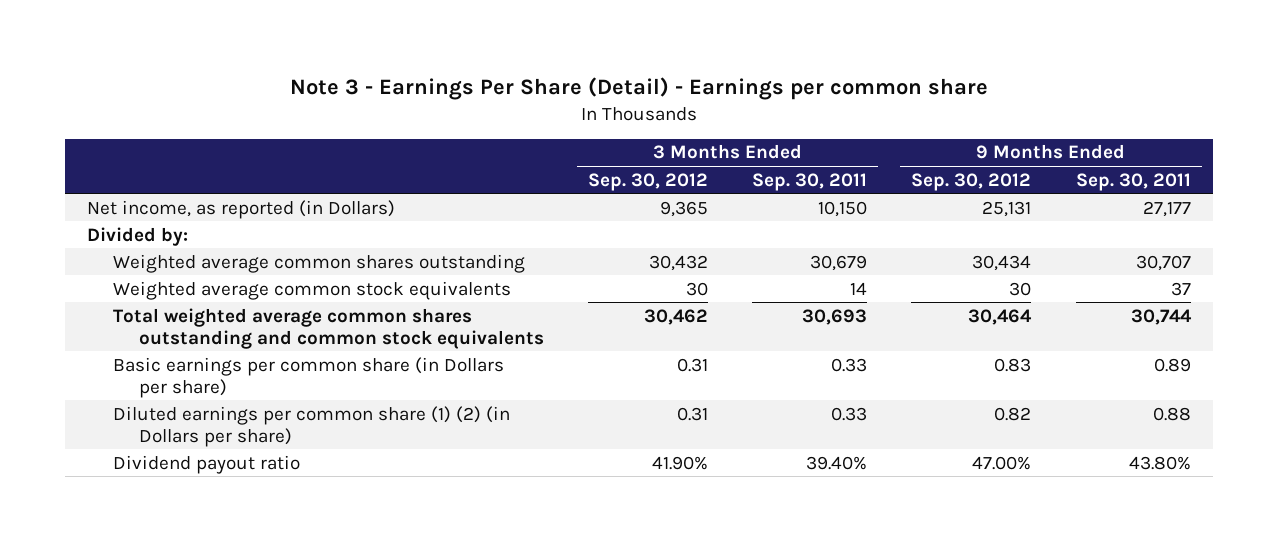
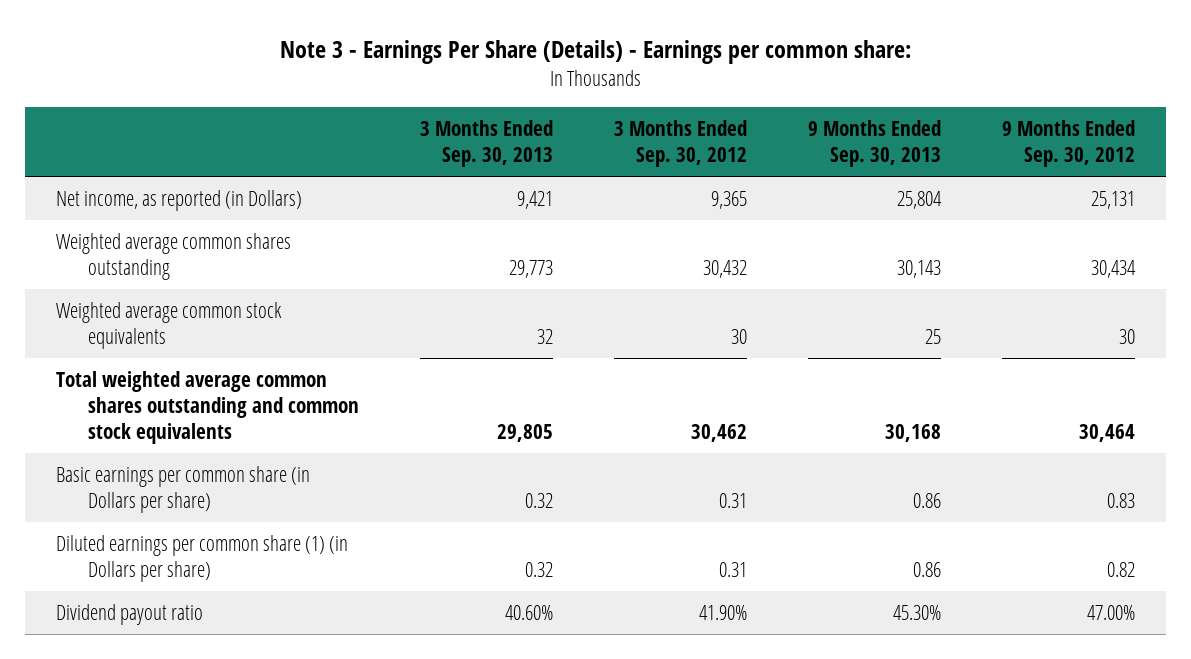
- Note 3 - Earnings Per Share (Detail) - Earnings per common share
+ Note 3 - Earnings Per Share (Details) - Earnings per common share:
- | 3 Months Ended Sep. 30, 2012 | 3 Months Ended Sep. 30, 2011 | 9 Months Ended Sep. 30, 2012 | 9 Months Ended Sep. 30, 2011
+ | 3 Months Ended Sep. 30, 2013 | 3 Months Ended Sep. 30, 2012 | 9 Months Ended Sep. 30, 2013 | 9 Months Ended Sep. 30, 2012
- Divided by:
- Diluted earnings per common share (1) (2) (in Dollars per share) | 0.31 | 0.33 | 0.82 | 0.88
+ Diluted earnings per common share (1) (in Dollars per share) | 0.32 | 0.31 | 0.86 | 0.82

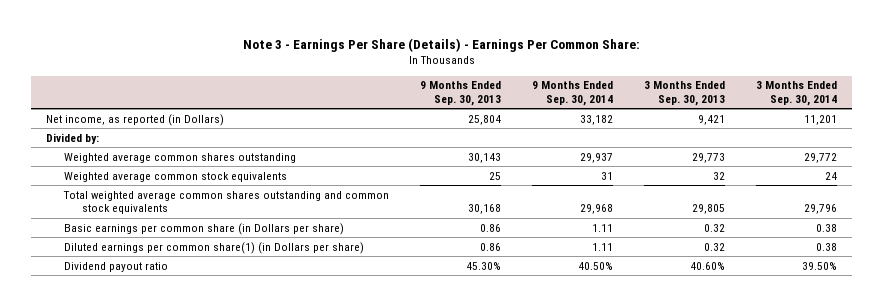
- Note 3 - Earnings Per Share (Details) - Earnings per common share:
+ Note 3 - Earnings Per Share (Details) - Earnings Per Common Share:
- | 3 Months Ended Sep. 30, 2013 | 3 Months Ended Sep. 30, 2012 | 9 Months Ended Sep. 30, 2013 | 9 Months Ended Sep. 30, 2012
+ | 9 Months Ended Sep. 30, 2013 | 9 Months Ended Sep. 30, 2014 | 3 Months Ended Sep. 30, 2013 | 3 Months Ended Sep. 30, 2014
+ Divided by:
- Diluted earnings per common share (1) (in Dollars per share) | 0.32 | 0.31 | 0.86 | 0.82
+ Diluted earnings per common share(1) (in Dollars per share) | 0.86 | 1.11 | 0.32 | 0.38

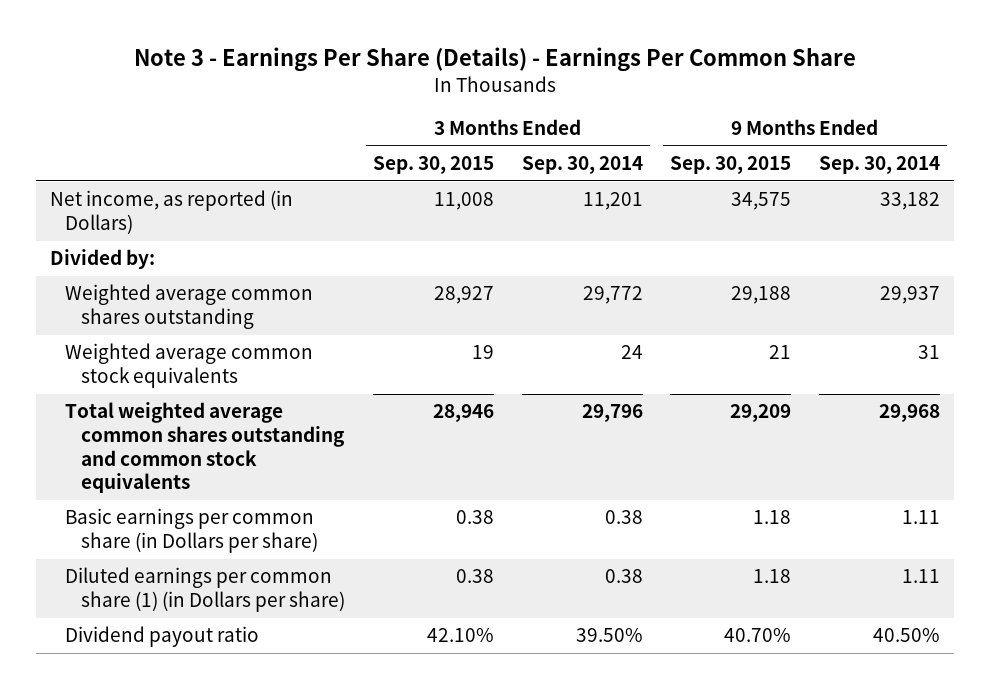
- Note 3 - Earnings Per Share (Details) - Earnings Per Common Share:
+ Note 3 - Earnings Per Share (Details) - Earnings Per Common Share
- | 9 Months Ended Sep. 30, 2013 | 9 Months Ended Sep. 30, 2014 | 3 Months Ended Sep. 30, 2013 | 3 Months Ended Sep. 30, 2014
+ | 3 Months Ended Sep. 30, 2015 | 3 Months Ended Sep. 30, 2014 | 9 Months Ended Sep. 30, 2015 | 9 Months Ended Sep. 30, 2014
- Diluted earnings per common share(1) (in Dollars per share) | 0.86 | 1.11 | 0.32 | 0.38
+ Diluted earnings per common share (1) (in Dollars per share) | 0.38 | 0.38 | 1.18 | 1.11

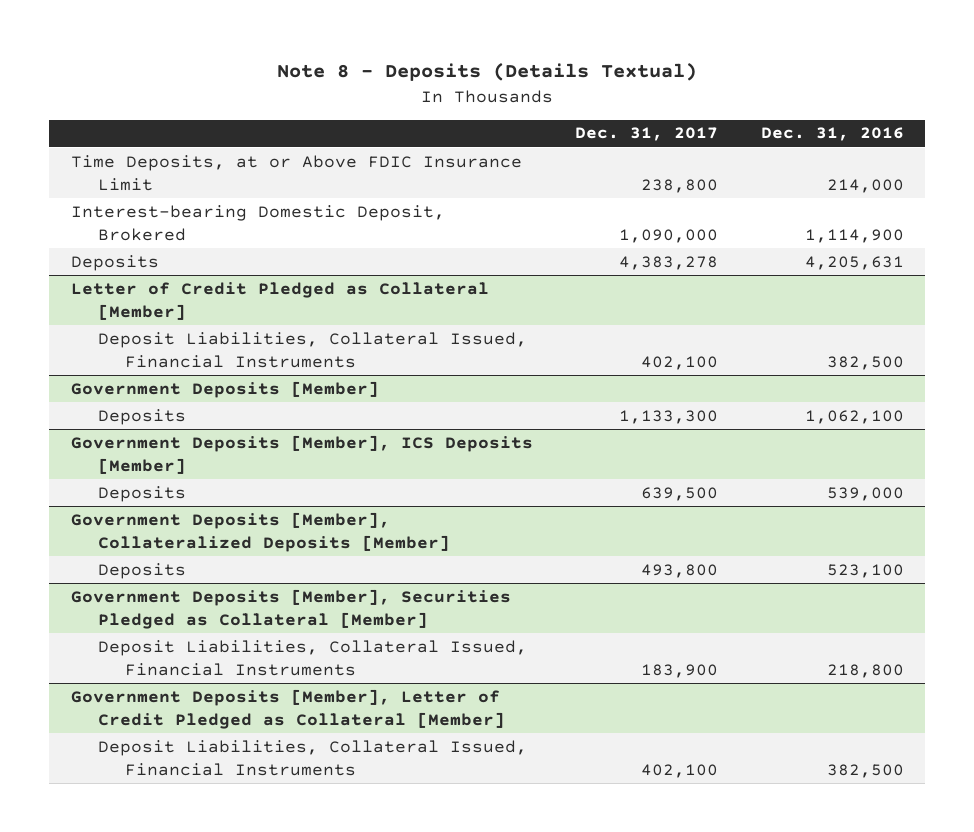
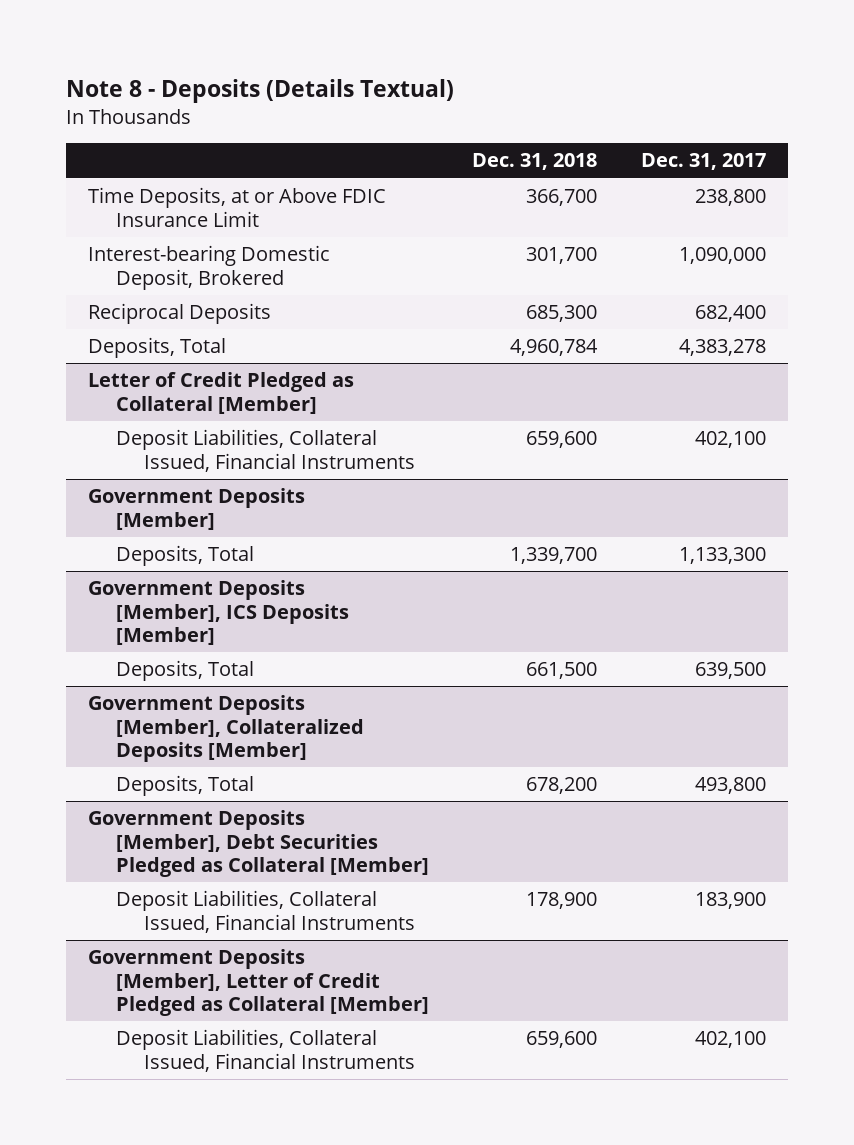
- | Dec. 31, 2017 | Dec. 31, 2016
+ | Dec. 31, 2018 | Dec. 31, 2017
- Deposits | 4,383,278 | 4,205,631
+ Reciprocal Deposits | 685,300 | 682,400
+ Deposits, Total | 4,960,784 | 4,383,278
@ Government Deposits [Member]
- Deposits | 1,133,300 | 1,062,100
+ Deposits, Total | 1,339,700 | 1,133,300
@ Government Deposits [Member], ICS Deposits [Member]
- Deposits | 639,500 | 539,000
+ Deposits, Total | 661,500 | 639,500
@ Government Deposits [Member], Collateralized Deposits [Member]
- Deposits | 493,800 | 523,100
- Government Deposits [Member], Securities Pledged as Collateral [Member]
@ Government Deposits [Member], Collateralized Deposits [Member]
+ Deposits, Total | 678,200 | 493,800
+ Government Deposits [Member], Debt Securities Pledged as Collateral [Member]

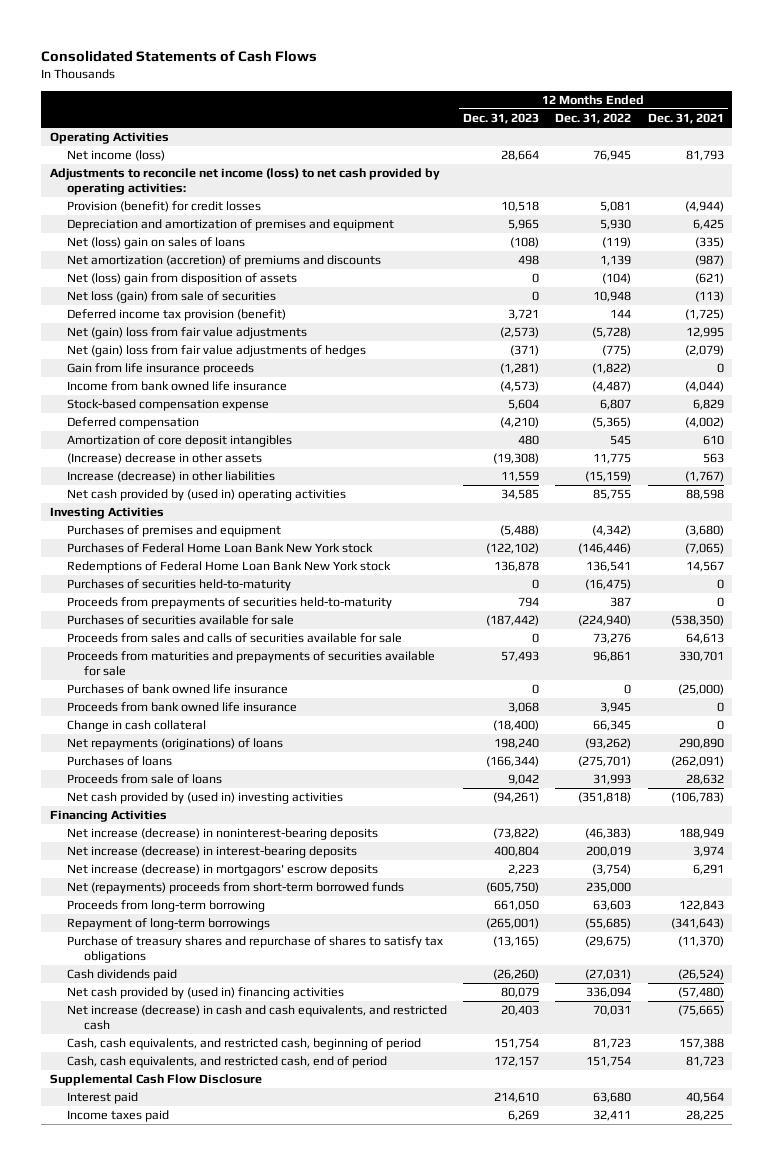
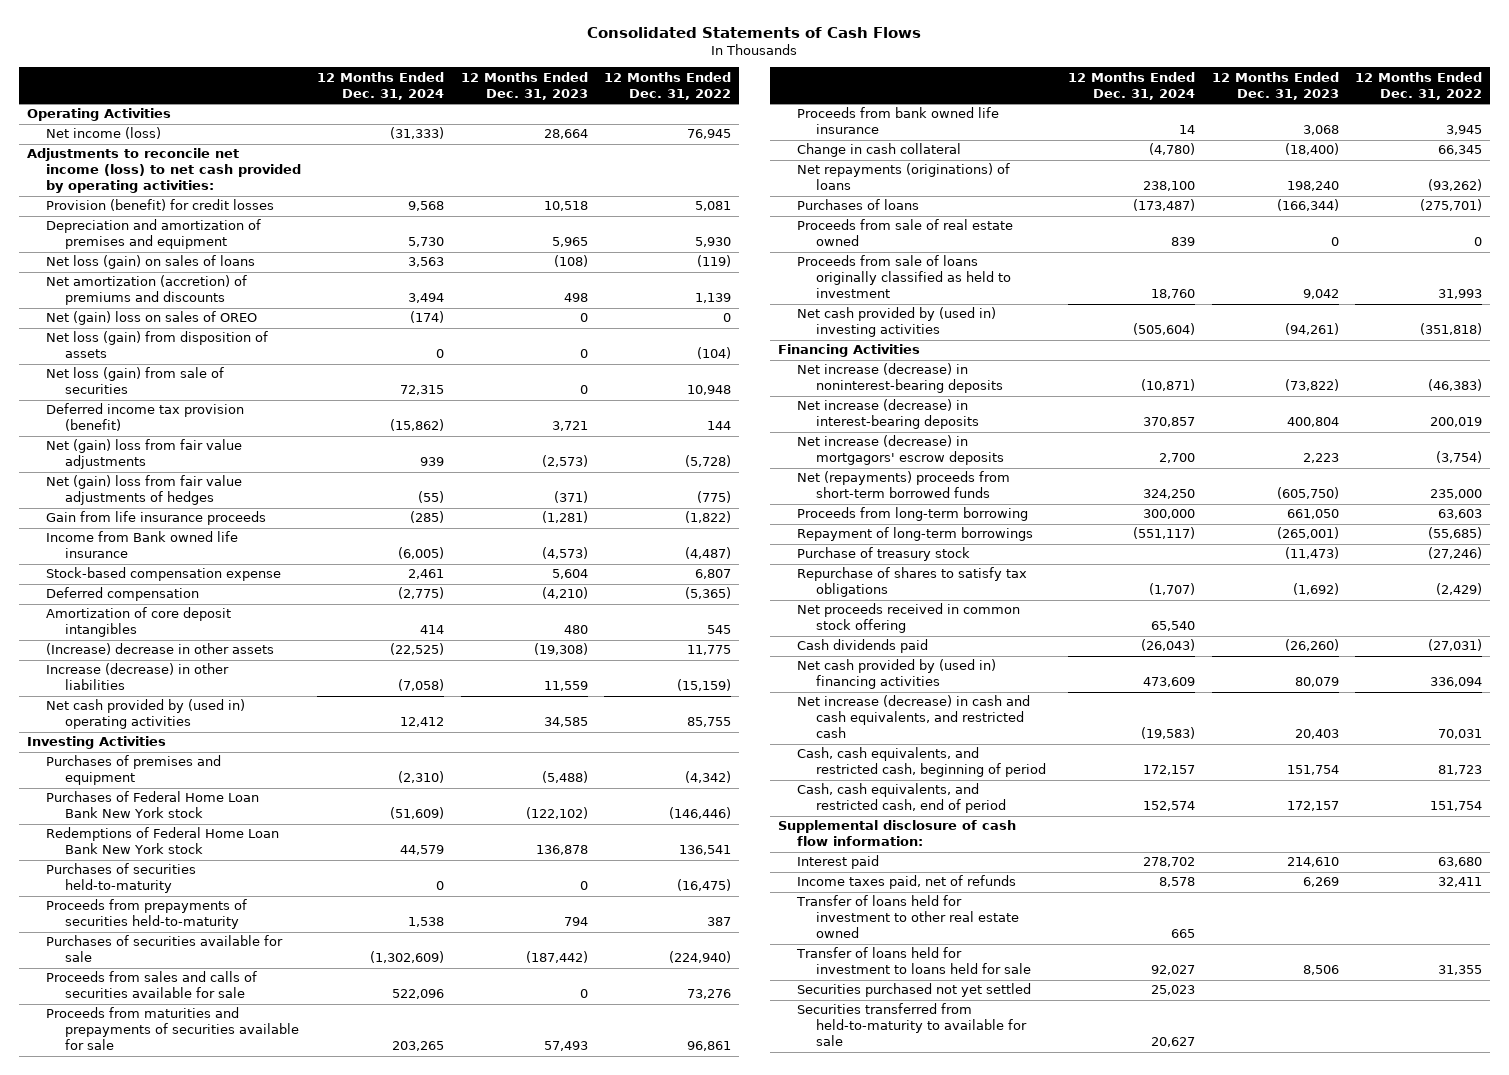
- | 12 Months Ended Dec. 31, 2023 | 12 Months Ended Dec. 31, 2022 | 12 Months Ended Dec. 31, 2021
+ | 12 Months Ended Dec. 31, 2024 | 12 Months Ended Dec. 31, 2023 | 12 Months Ended Dec. 31, 2022
- Net (loss) gain on sales of loans | (108) | (119) | (335)
+ Net loss (gain) on sales of loans | 3,563 | (108) | (119)
- Net (loss) gain from disposition of assets | 0 | (104) | (621)
+ Net (gain) loss on sales of OREO | (174) | 0 | 0
+ Net loss (gain) from disposition of assets | 0 | 0 | (104)
- Income from bank owned life insurance | (4,573) | (4,487) | (4,044)
+ Income from Bank owned life insurance | (6,005) | (4,573) | (4,487)
- Purchases of bank owned life insurance | 0 | 0 | (25,000)
- Proceeds from sale of loans | 9,042 | 31,993 | 28,632
+ Proceeds from sale of real estate owned | 839 | 0 | 0
+ Proceeds from sale of loans originally classified as held to investment | 18,760 | 9,042 | 31,993
- Purchase of treasury shares and repurchase of shares to satisfy tax obligations | (13,165) | (29,675) | (11,370)
+ Purchase of treasury stock | | (11,473) | (27,246)
+ Repurchase of shares to satisfy tax obligations | (1,707) | (1,692) | (2,429)
+ Net proceeds received in common stock offering | 65,540 | |
- Supplemental Cash Flow Disclosure
+ Supplemental disclosure of cash flow information:
- Income taxes paid | 6,269 | 32,411 | 28,225
+ Income taxes paid, net of refunds | 8,578 | 6,269 | 32,411
+ Transfer of loans held for investment to other real estate owned | 665 | |
+ Transfer of loans held for investment to loans held for sale | 92,027 | 8,506 | 31,355
+ Securities purchased not yet settled | 25,023 | |
+ Securities transferred from held-to-maturity to available for sale | 20,627 | |

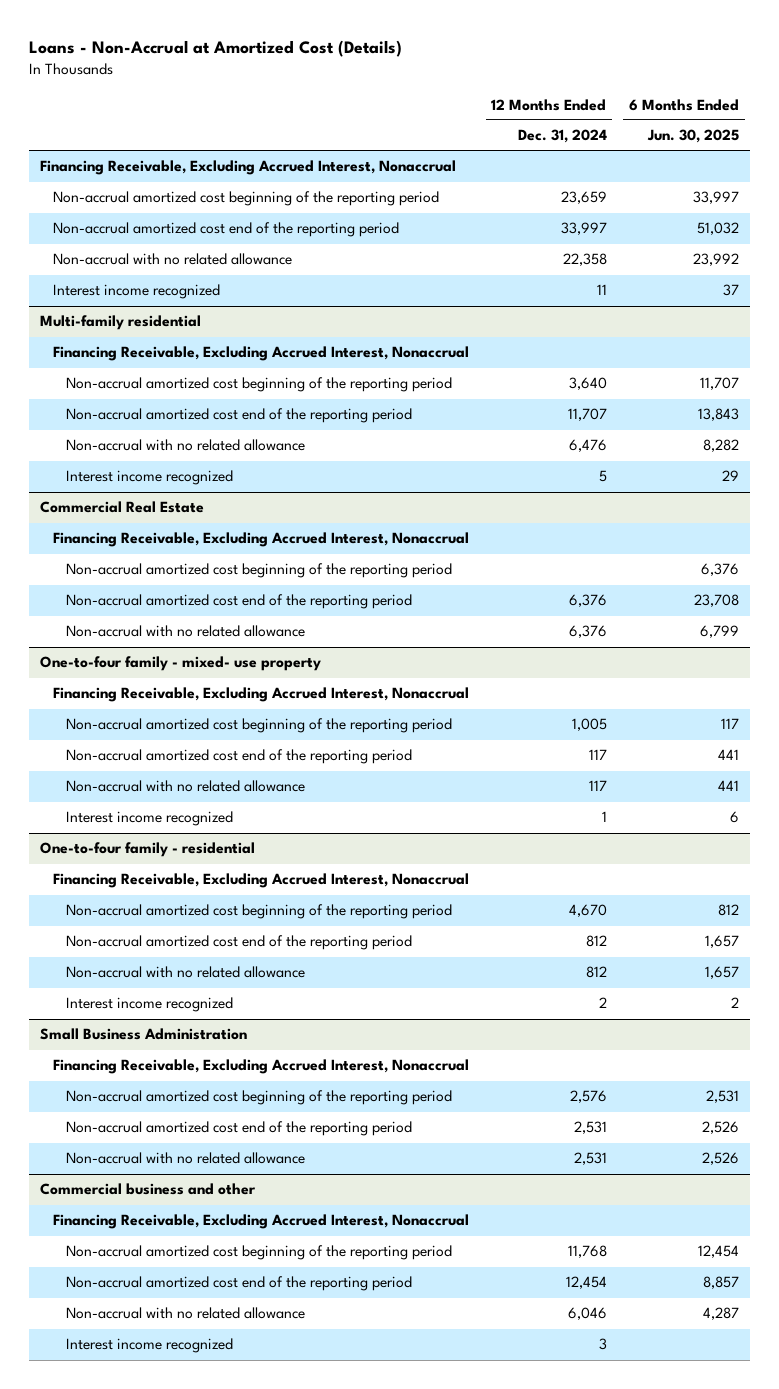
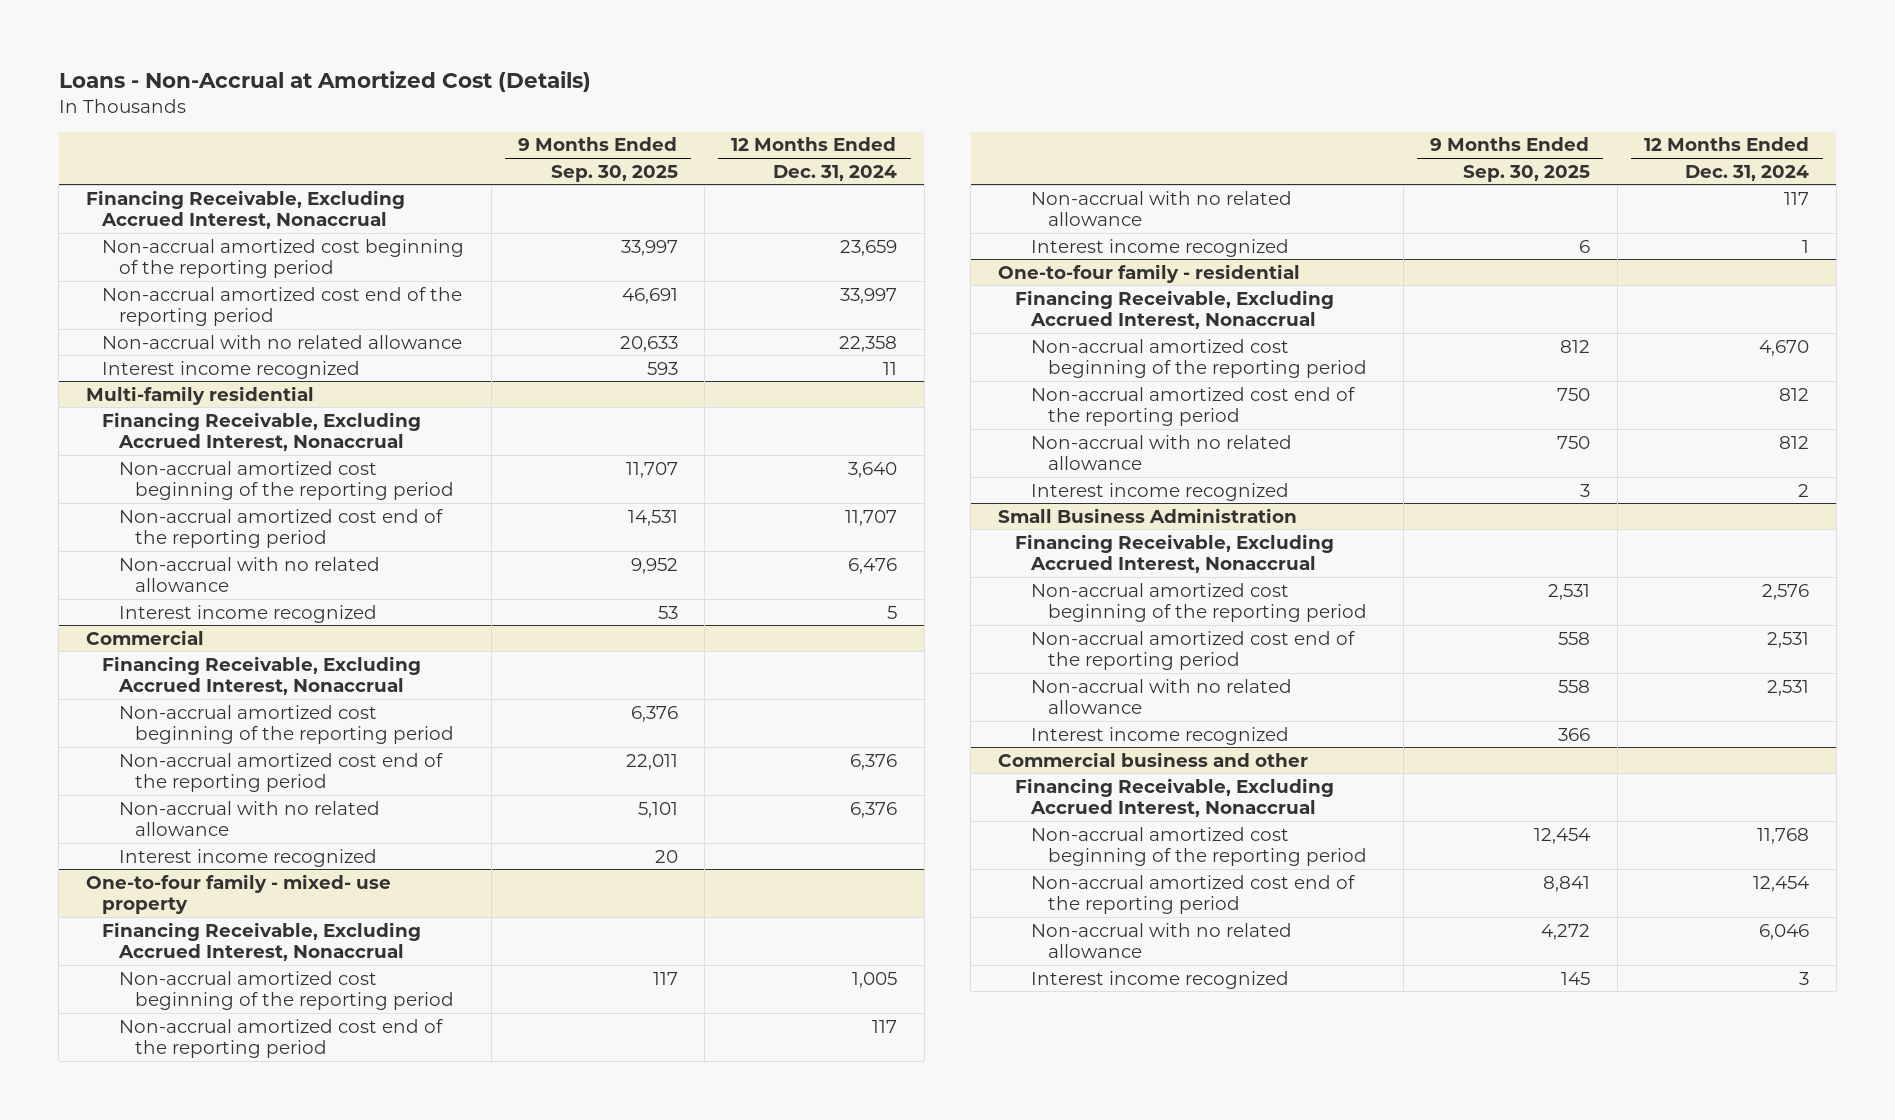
- | 12 Months Ended Dec. 31, 2024 | 6 Months Ended Jun. 30, 2025
+ | 9 Months Ended Sep. 30, 2025 | 12 Months Ended Dec. 31, 2024
- Commercial Real Estate
+ Commercial
+ Interest income recognized | 20 |
@ Small Business Administration
+ Interest income recognized | 366 |

